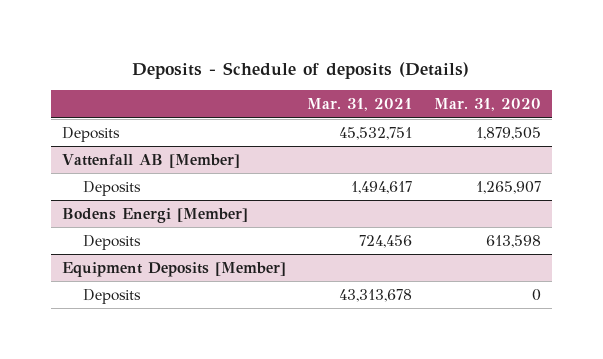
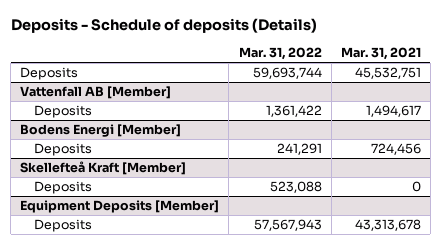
- | Mar. 31, 2021 | Mar. 31, 2020
+ | Mar. 31, 2022 | Mar. 31, 2021
+ Skellefteå Kraft [Member]
+ Deposits | 523,088 | 0

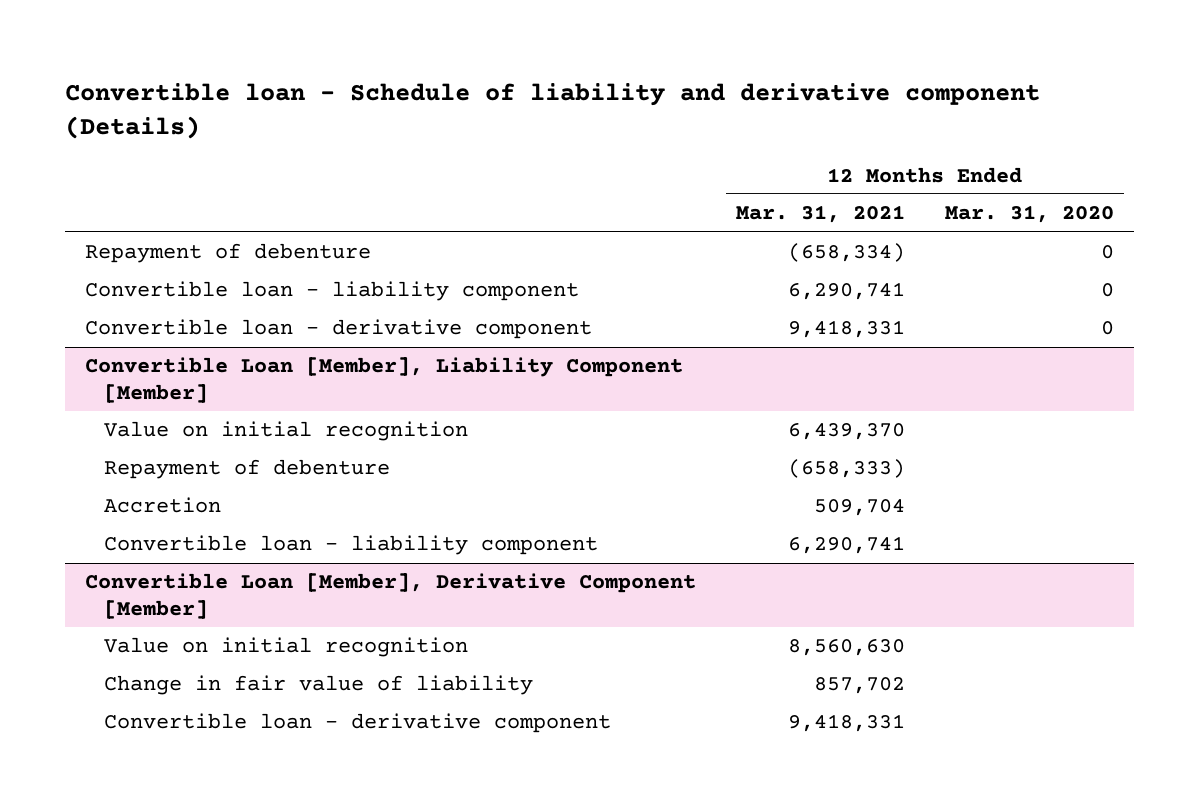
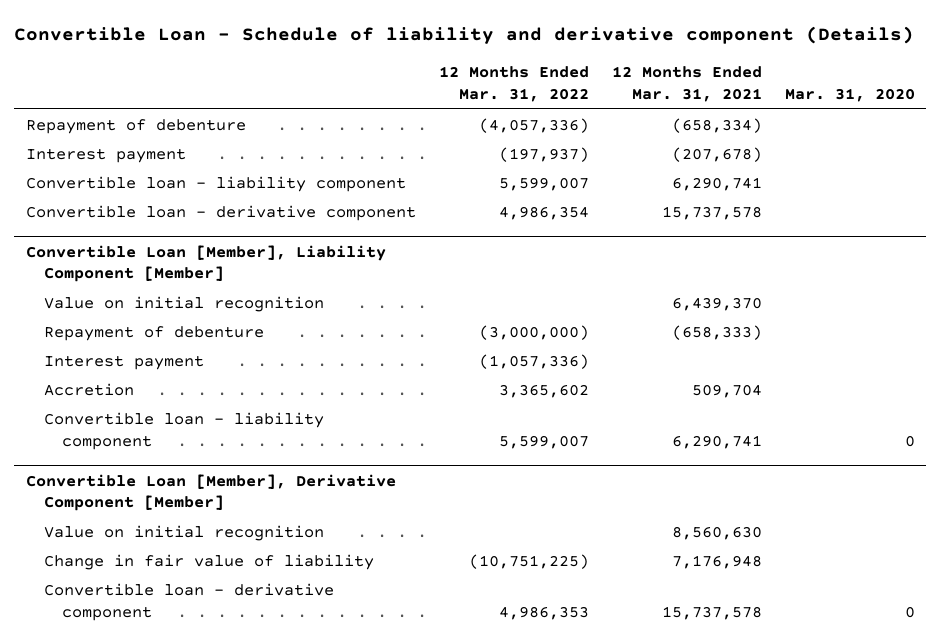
- Convertible loan - Schedule of liability and derivative component (Details)
+ Convertible Loan - Schedule of liability and derivative component (Details)
- | 12 Months Ended Mar. 31, 2021 | 12 Months Ended Mar. 31, 2020
+ | 12 Months Ended Mar. 31, 2022 | 12 Months Ended Mar. 31, 2021 | Mar. 31, 2020
+ Interest payment | (197,937) | (207,678) |
- Convertible loan - derivative component | 9,418,331 | 0
+ Convertible loan - derivative component | 4,986,354 | 15,737,578 |
@ Convertible Loan [Member], Liability Component [Member]
+ Interest payment | (1,057,336) | |
@ Convertible Loan [Member], Derivative Component [Member]
- Change in fair value of liability | 857,702 |
- Convertible loan - derivative component | 9,418,331 |
+ Change in fair value of liability | (10,751,225) | 7,176,948 |
+ Convertible loan - derivative component | 4,986,353 | 15,737,578 | 0

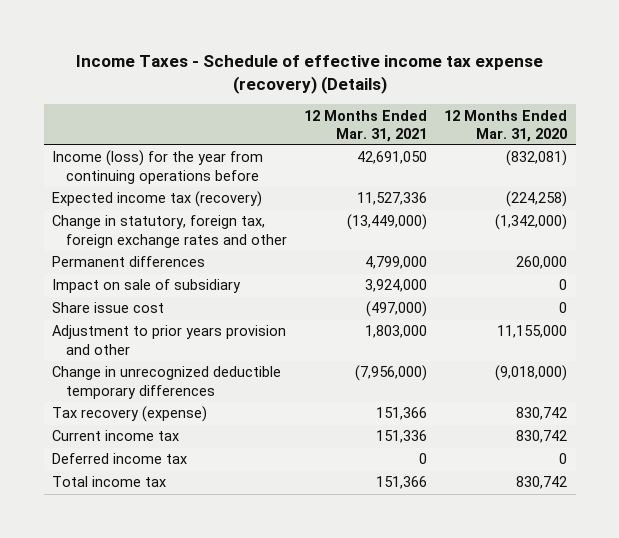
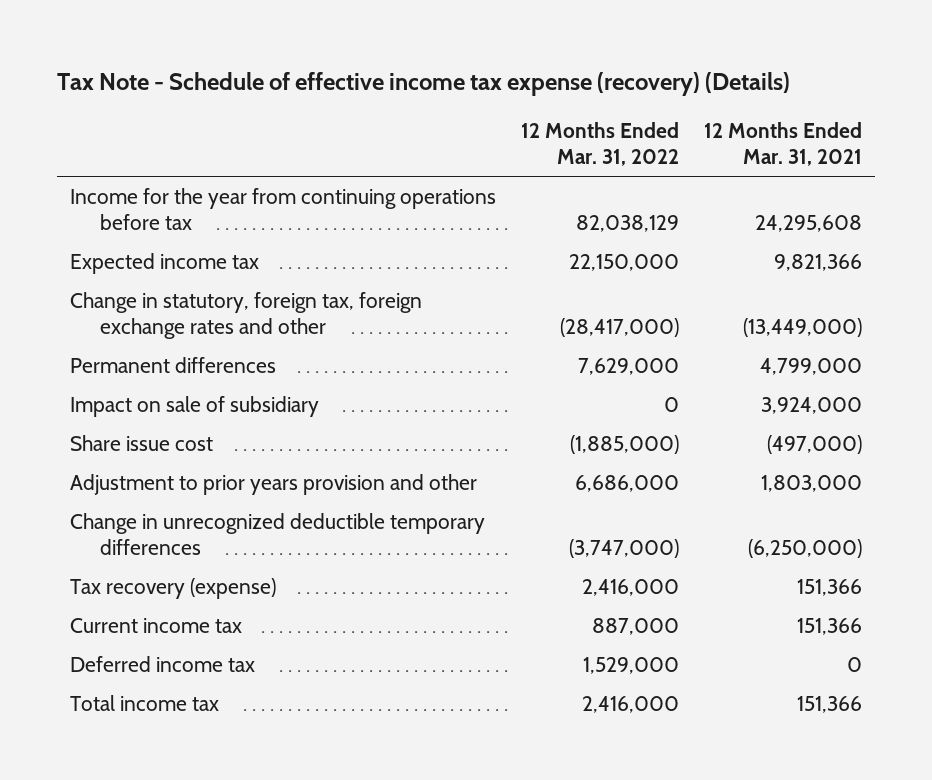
- Income Taxes - Schedule of effective income tax expense (recovery) (Details)
+ Tax Note - Schedule of effective income tax expense (recovery) (Details)
- | 12 Months Ended Mar. 31, 2021 | 12 Months Ended Mar. 31, 2020
+ | 12 Months Ended Mar. 31, 2022 | 12 Months Ended Mar. 31, 2021
- Income (loss) for the year from continuing operations before | 42,691,050 | (832,081)
- Expected income tax (recovery) | 11,527,336 | (224,258)
+ Income for the year from continuing operations before tax | 82,038,129 | 24,295,608
+ Expected income tax | 22,150,000 | 9,821,366
- Change in unrecognized deductible temporary differences | (7,956,000) | (9,018,000)
+ Change in unrecognized deductible temporary differences | (3,747,000) | (6,250,000)
- Current income tax | 151,336 | 830,742
+ Current income tax | 887,000 | 151,366

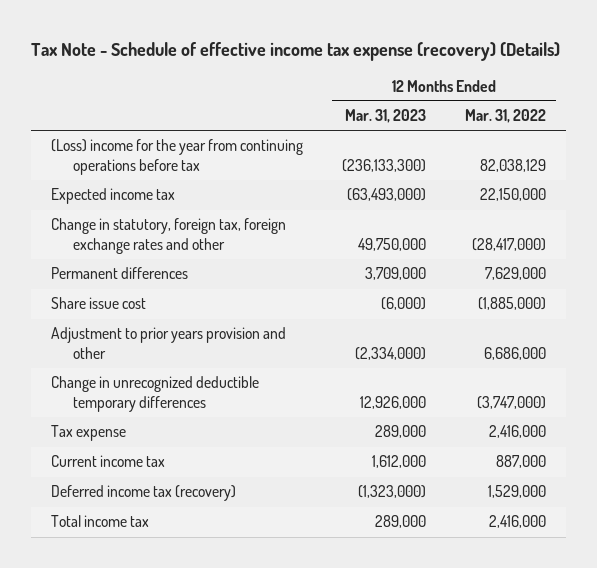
- | 12 Months Ended Mar. 31, 2022 | 12 Months Ended Mar. 31, 2021
+ | 12 Months Ended Mar. 31, 2023 | 12 Months Ended Mar. 31, 2022
- Income for the year from continuing operations before tax | 82,038,129 | 24,295,608
+ (Loss) income for the year from continuing operations before tax | (236,133,300) | 82,038,129
- Impact on sale of subsidiary | 0 | 3,924,000
- Tax recovery (expense) | 2,416,000 | 151,366
+ Tax expense | 289,000 | 2,416,000
- Deferred income tax | 1,529,000 | 0
+ Deferred income tax (recovery) | (1,323,000) | 1,529,000

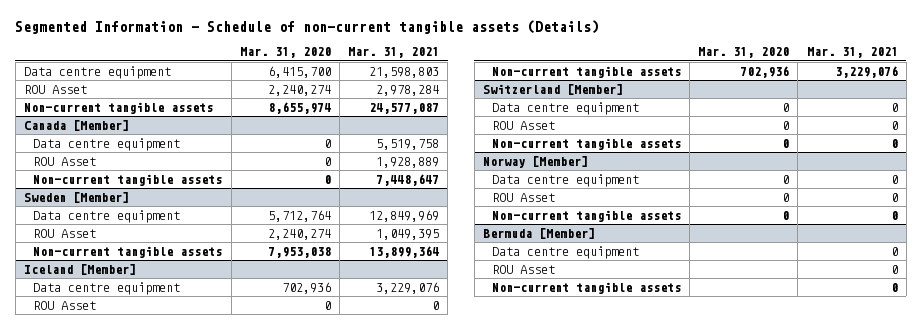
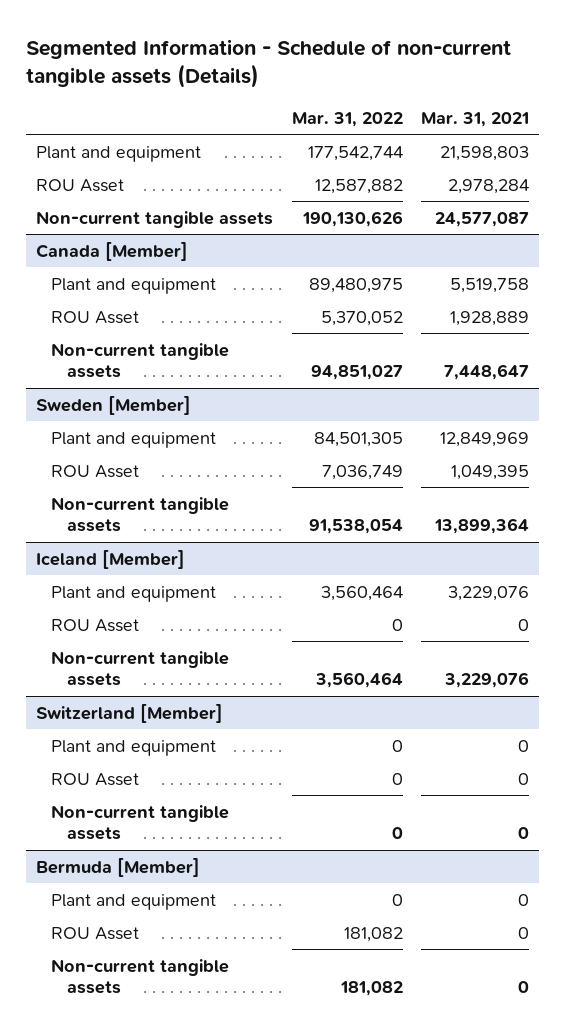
- | Mar. 31, 2020 | Mar. 31, 2021
+ | Mar. 31, 2022 | Mar. 31, 2021
- Data centre equipment | 6,415,700 | 21,598,803
+ Plant and equipment | 177,542,744 | 21,598,803
@ Canada [Member]
- Data centre equipment | 0 | 5,519,758
+ Plant and equipment | 89,480,975 | 5,519,758
@ Sweden [Member]
- Data centre equipment | 5,712,764 | 12,849,969
+ Plant and equipment | 84,501,305 | 12,849,969
@ Iceland [Member]
- Data centre equipment | 702,936 | 3,229,076
+ Plant and equipment | 3,560,464 | 3,229,076
@ Switzerland [Member]
- Data centre equipment | 0 | 0
- ROU Asset | 0 | 0
- Non-current tangible assets | 0 | 0
- Norway [Member]
- Data centre equipment | 0 | 0
@ Switzerland [Member]
+ Plant and equipment | 0 | 0
@ Bermuda [Member]
- Data centre equipment | | 0
+ Plant and equipment | 0 | 0

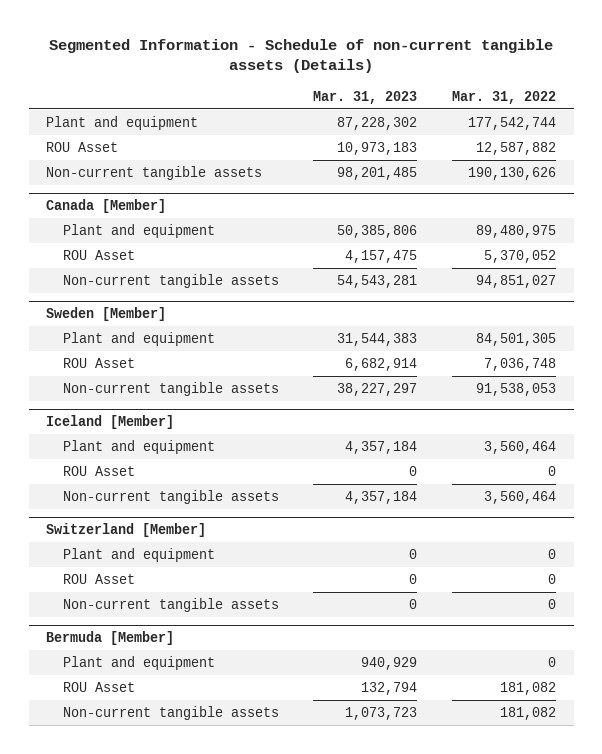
- | Mar. 31, 2022 | Mar. 31, 2021
+ | Mar. 31, 2023 | Mar. 31, 2022
@ Sweden [Member]
- ROU Asset | 7,036,749 | 1,049,395
- Non-current tangible assets | 91,538,054 | 13,899,364
+ ROU Asset | 6,682,914 | 7,036,748
+ Non-current tangible assets | 38,227,297 | 91,538,053

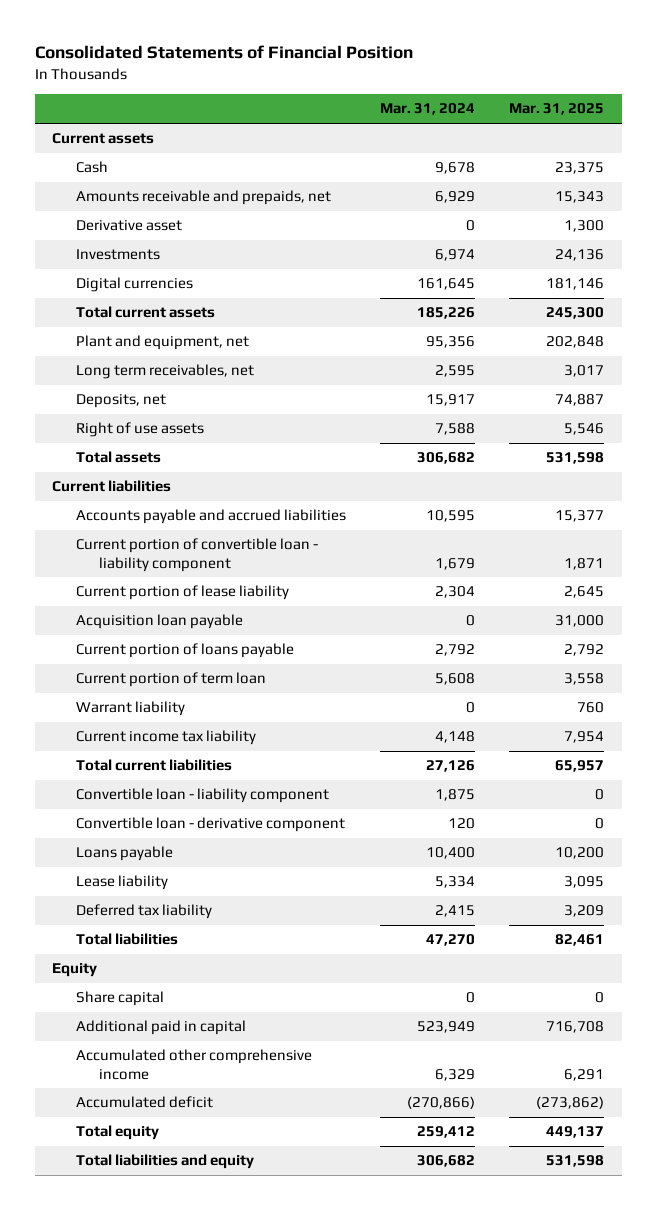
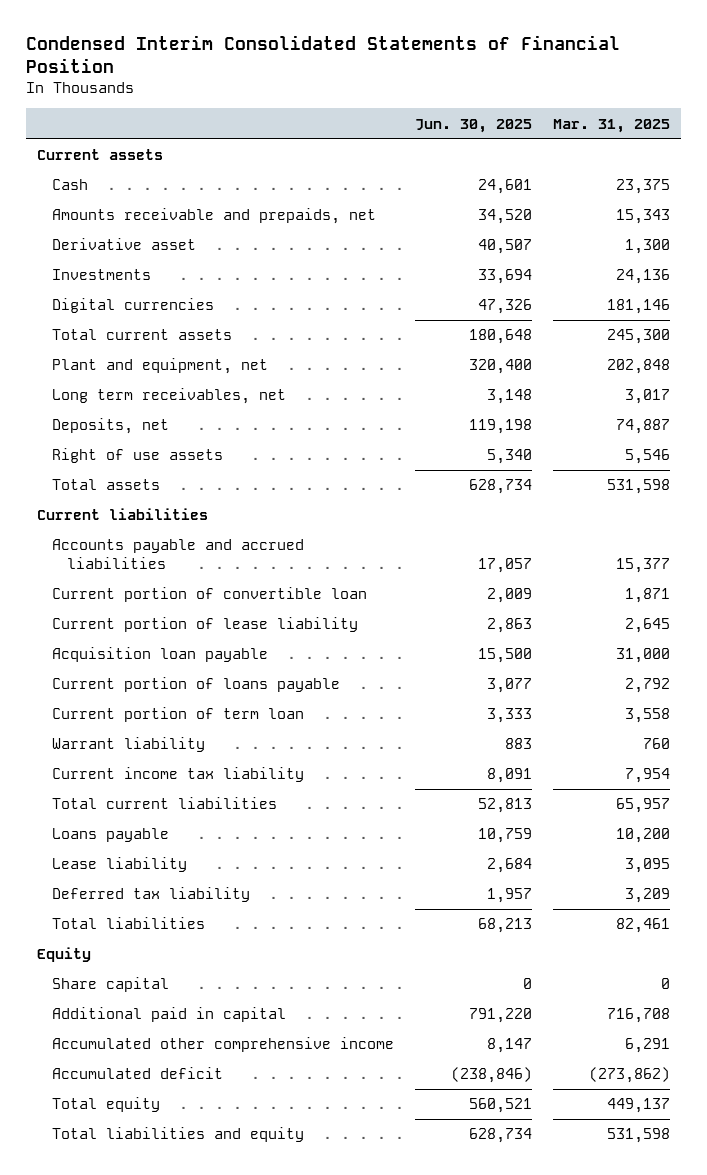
- Consolidated Statements of Financial Position
+ Condensed Interim Consolidated Statements of Financial Position
- | Mar. 31, 2024 | Mar. 31, 2025
+ | Jun. 30, 2025 | Mar. 31, 2025
- Current portion of convertible loan - liability component | 1,679 | 1,871
+ Current portion of convertible loan | 2,009 | 1,871
- Convertible loan - liability component | 1,875 | 0
- Convertible loan - derivative component | 120 | 0

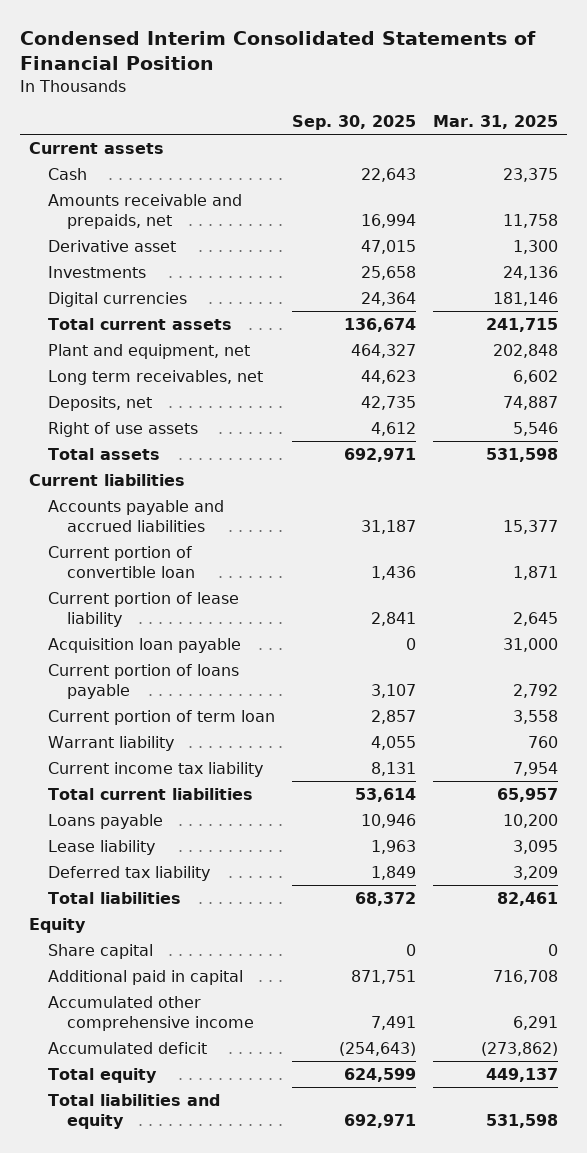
- | Jun. 30, 2025 | Mar. 31, 2025
+ | Sep. 30, 2025 | Mar. 31, 2025
- Amounts receivable and prepaids, net | 34,520 | 15,343
+ Amounts receivable and prepaids, net | 16,994 | 11,758
- Total current assets | 180,648 | 245,300
+ Total current assets | 136,674 | 241,715
- Long term receivables, net | 3,148 | 3,017
+ Long term receivables, net | 44,623 | 6,602

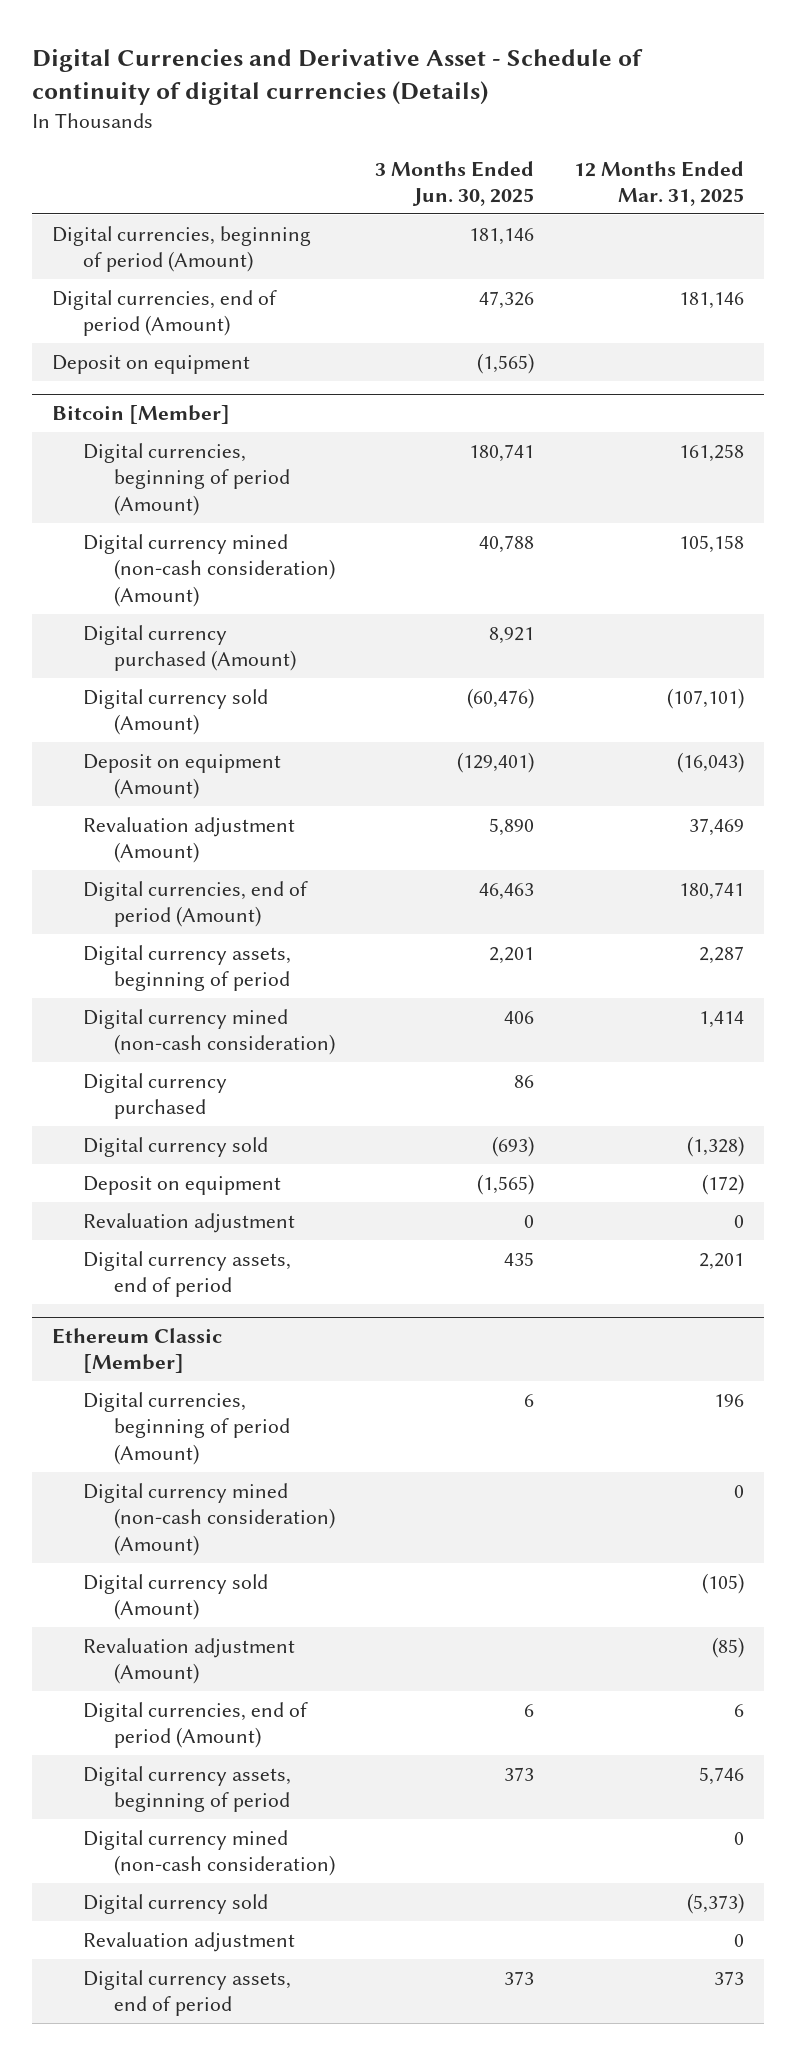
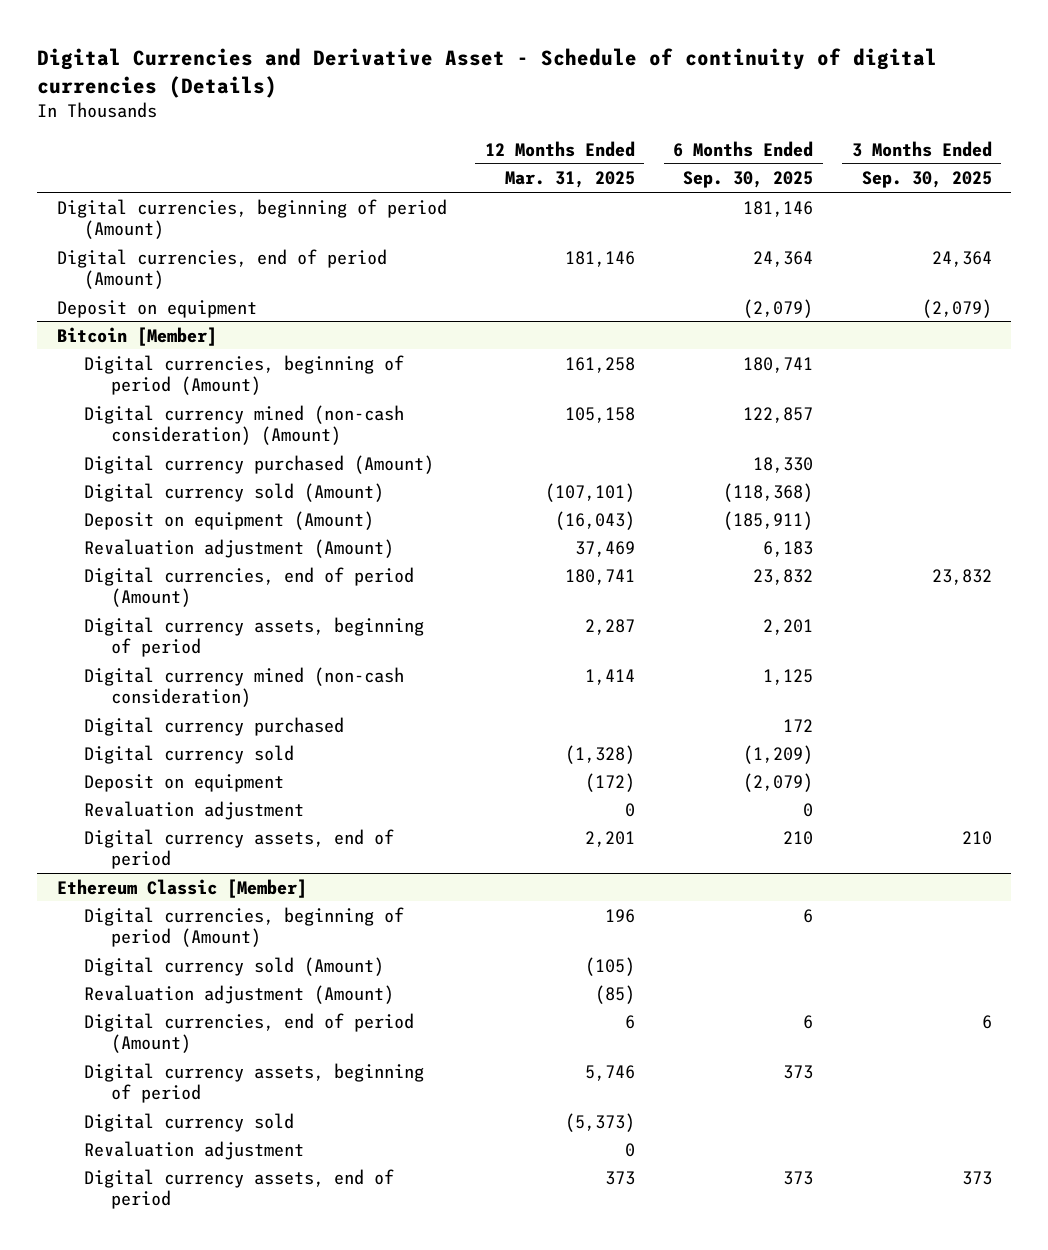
- | 3 Months Ended Jun. 30, 2025 | 12 Months Ended Mar. 31, 2025
+ | 12 Months Ended Mar. 31, 2025 | 6 Months Ended Sep. 30, 2025 | 3 Months Ended Sep. 30, 2025
@ Ethereum Classic [Member]
- Digital currency mined (non-cash consideration) (Amount) | | 0
- Digital currency mined (non-cash consideration) | | 0

